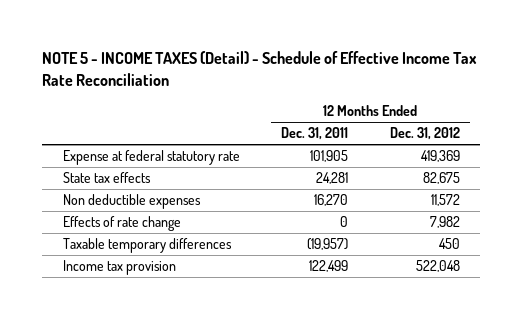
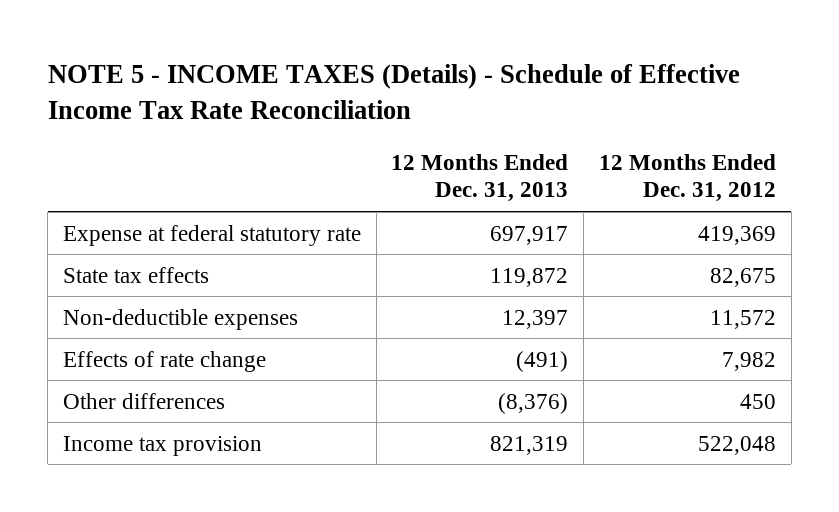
- NOTE 5 - INCOME TAXES (Detail) - Schedule of Effective Income Tax Rate Reconciliation
+ NOTE 5 - INCOME TAXES (Details) - Schedule of Effective Income Tax Rate Reconciliation
- | 12 Months Ended Dec. 31, 2011 | 12 Months Ended Dec. 31, 2012
+ | 12 Months Ended Dec. 31, 2013 | 12 Months Ended Dec. 31, 2012
- Non deductible expenses | 16,270 | 11,572
+ Non-deductible expenses | 12,397 | 11,572
- Taxable temporary differences | (19,957) | 450
+ Other differences | (8,376) | 450

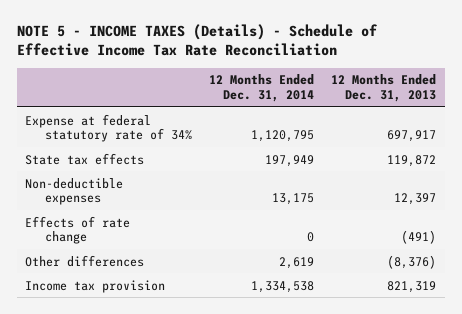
- | 12 Months Ended Dec. 31, 2013 | 12 Months Ended Dec. 31, 2012
+ | 12 Months Ended Dec. 31, 2014 | 12 Months Ended Dec. 31, 2013
- Expense at federal statutory rate | 697,917 | 419,369
+ Expense at federal statutory rate of 34% | 1,120,795 | 697,917

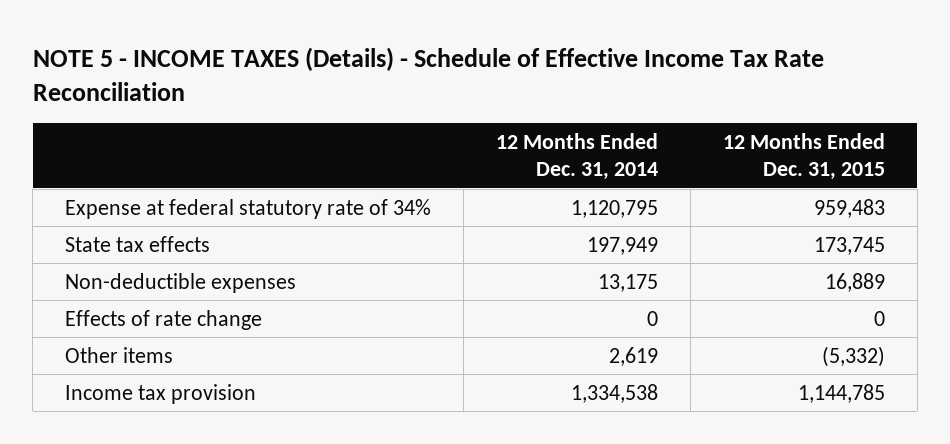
- | 12 Months Ended Dec. 31, 2014 | 12 Months Ended Dec. 31, 2013
+ | 12 Months Ended Dec. 31, 2014 | 12 Months Ended Dec. 31, 2015
- Other differences | 2,619 | (8,376)
+ Other items | 2,619 | (5,332)

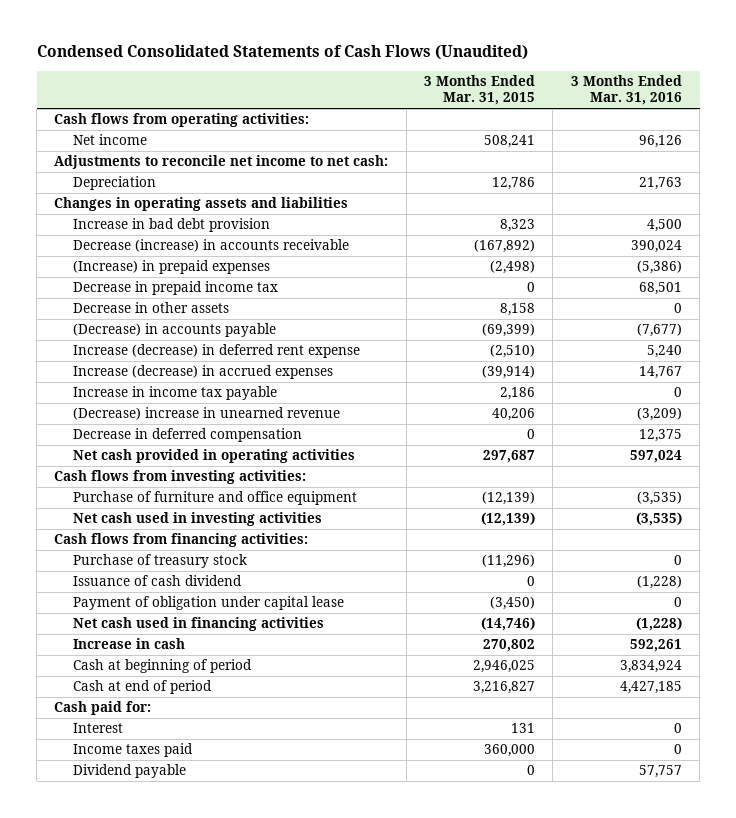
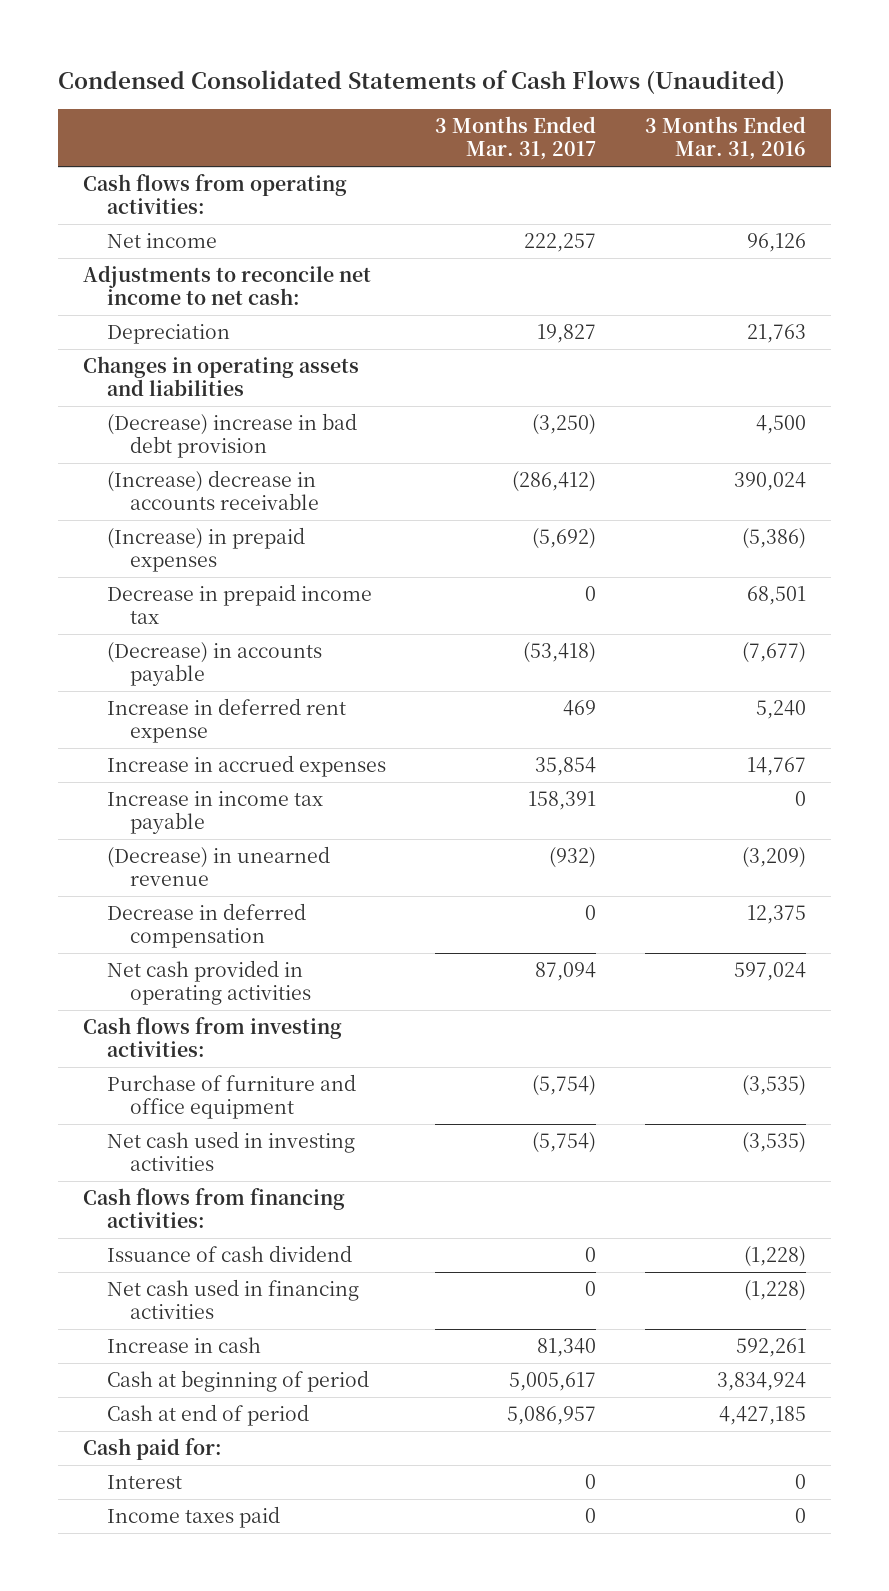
- | 3 Months Ended Mar. 31, 2015 | 3 Months Ended Mar. 31, 2016
+ | 3 Months Ended Mar. 31, 2017 | 3 Months Ended Mar. 31, 2016
- Increase in bad debt provision | 8,323 | 4,500
- Decrease (increase) in accounts receivable | (167,892) | 390,024
+ (Decrease) increase in bad debt provision | (3,250) | 4,500
+ (Increase) decrease in accounts receivable | (286,412) | 390,024
- Decrease in other assets | 8,158 | 0
- Increase (decrease) in deferred rent expense | (2,510) | 5,240
- Increase (decrease) in accrued expenses | (39,914) | 14,767
+ Increase in deferred rent expense | 469 | 5,240
+ Increase in accrued expenses | 35,854 | 14,767
- (Decrease) increase in unearned revenue | 40,206 | (3,209)
+ (Decrease) in unearned revenue | (932) | (3,209)
- Purchase of treasury stock | (11,296) | 0
- Payment of obligation under capital lease | (3,450) | 0
- Dividend payable | 0 | 57,757

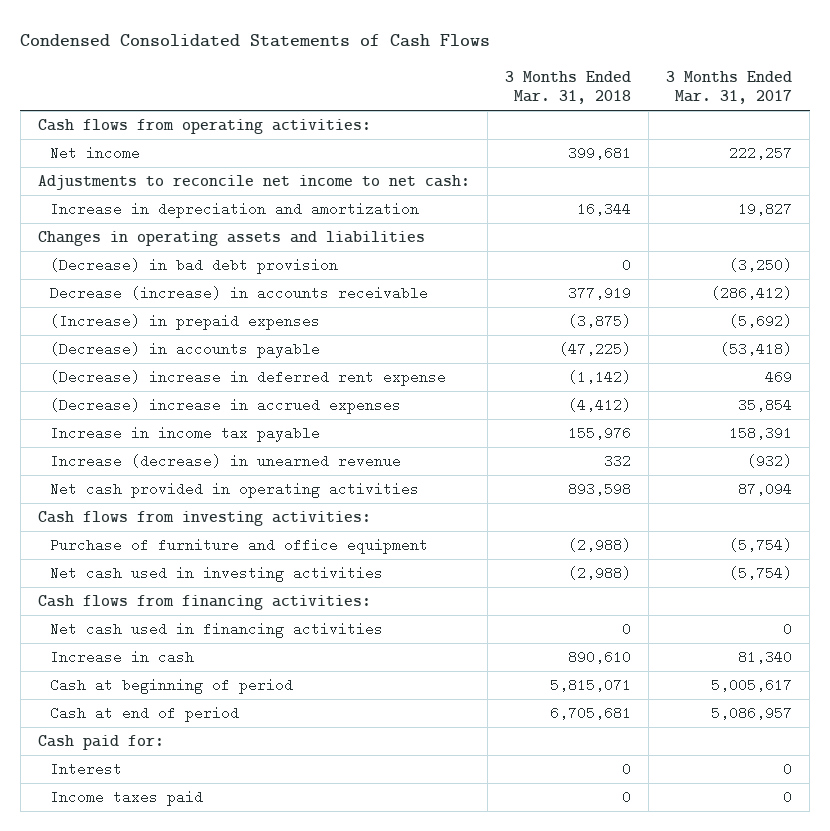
- Condensed Consolidated Statements of Cash Flows (Unaudited)
+ Condensed Consolidated Statements of Cash Flows
- | 3 Months Ended Mar. 31, 2017 | 3 Months Ended Mar. 31, 2016
+ | 3 Months Ended Mar. 31, 2018 | 3 Months Ended Mar. 31, 2017
- Depreciation | 19,827 | 21,763
+ Increase in depreciation and amortization | 16,344 | 19,827
- (Decrease) increase in bad debt provision | (3,250) | 4,500
- (Increase) decrease in accounts receivable | (286,412) | 390,024
+ (Decrease) in bad debt provision | 0 | (3,250)
+ Decrease (increase) in accounts receivable | 377,919 | (286,412)
- Decrease in prepaid income tax | 0 | 68,501
- Increase in deferred rent expense | 469 | 5,240
- Increase in accrued expenses | 35,854 | 14,767
+ (Decrease) increase in deferred rent expense | (1,142) | 469
+ (Decrease) increase in accrued expenses | (4,412) | 35,854
- (Decrease) in unearned revenue | (932) | (3,209)
- Decrease in deferred compensation | 0 | 12,375
+ Increase (decrease) in unearned revenue | 332 | (932)
- Issuance of cash dividend | 0 | (1,228)

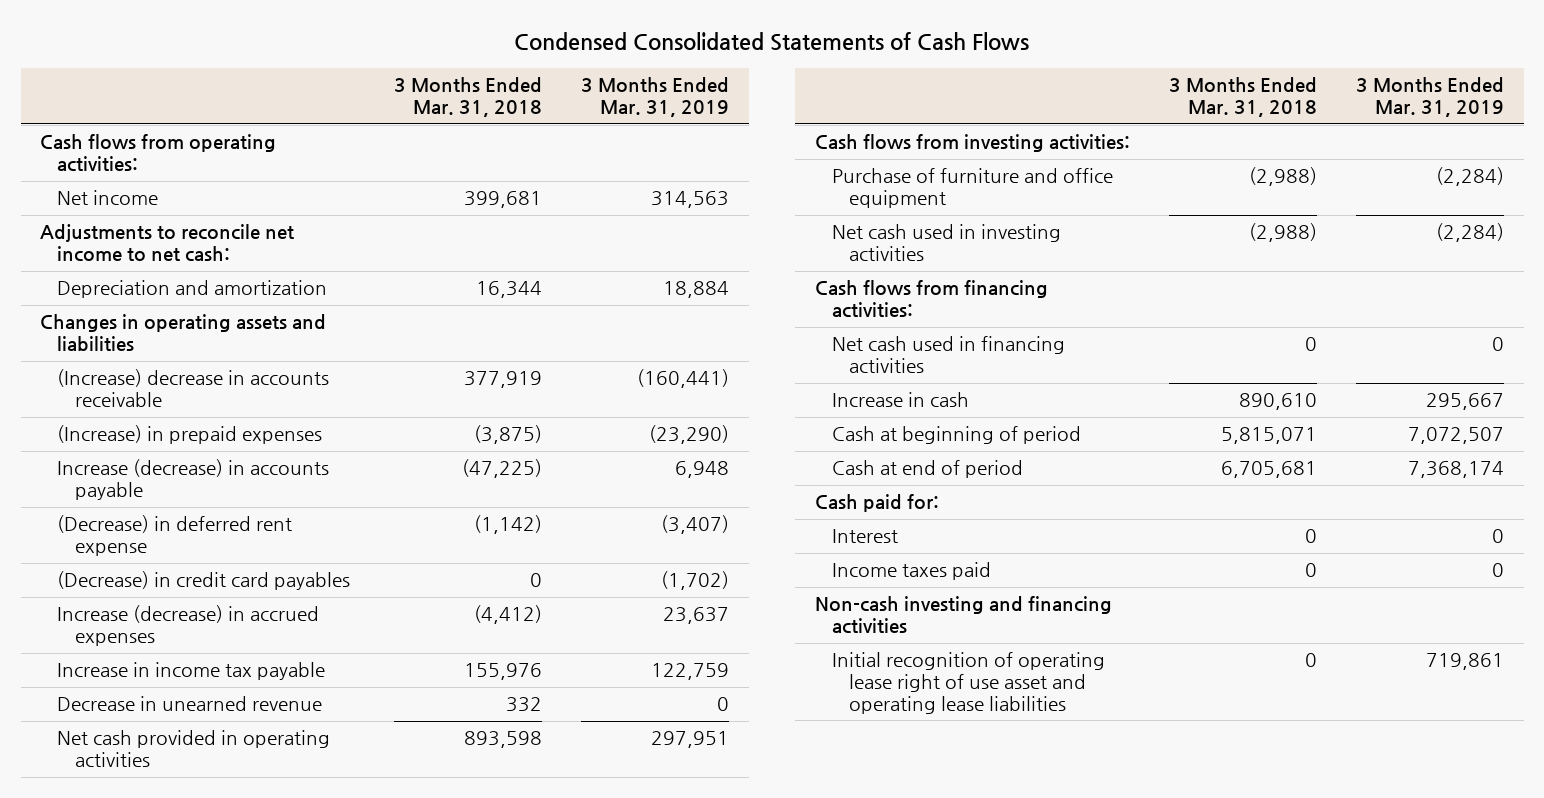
- | 3 Months Ended Mar. 31, 2018 | 3 Months Ended Mar. 31, 2017
+ | 3 Months Ended Mar. 31, 2018 | 3 Months Ended Mar. 31, 2019
- Increase in depreciation and amortization | 16,344 | 19,827
+ Depreciation and amortization | 16,344 | 18,884
- (Decrease) in bad debt provision | 0 | (3,250)
- Decrease (increase) in accounts receivable | 377,919 | (286,412)
+ (Increase) decrease in accounts receivable | 377,919 | (160,441)
- (Decrease) in accounts payable | (47,225) | (53,418)
- (Decrease) increase in deferred rent expense | (1,142) | 469
- (Decrease) increase in accrued expenses | (4,412) | 35,854
+ Increase (decrease) in accounts payable | (47,225) | 6,948
+ (Decrease) in deferred rent expense | (1,142) | (3,407)
+ (Decrease) in credit card payables | 0 | (1,702)
+ Increase (decrease) in accrued expenses | (4,412) | 23,637
- Increase (decrease) in unearned revenue | 332 | (932)
+ Decrease in unearned revenue | 332 | 0
+ Non-cash investing and financing activities
+ Initial recognition of operating lease right of use asset and operating lease liabilities | 0 | 719,861

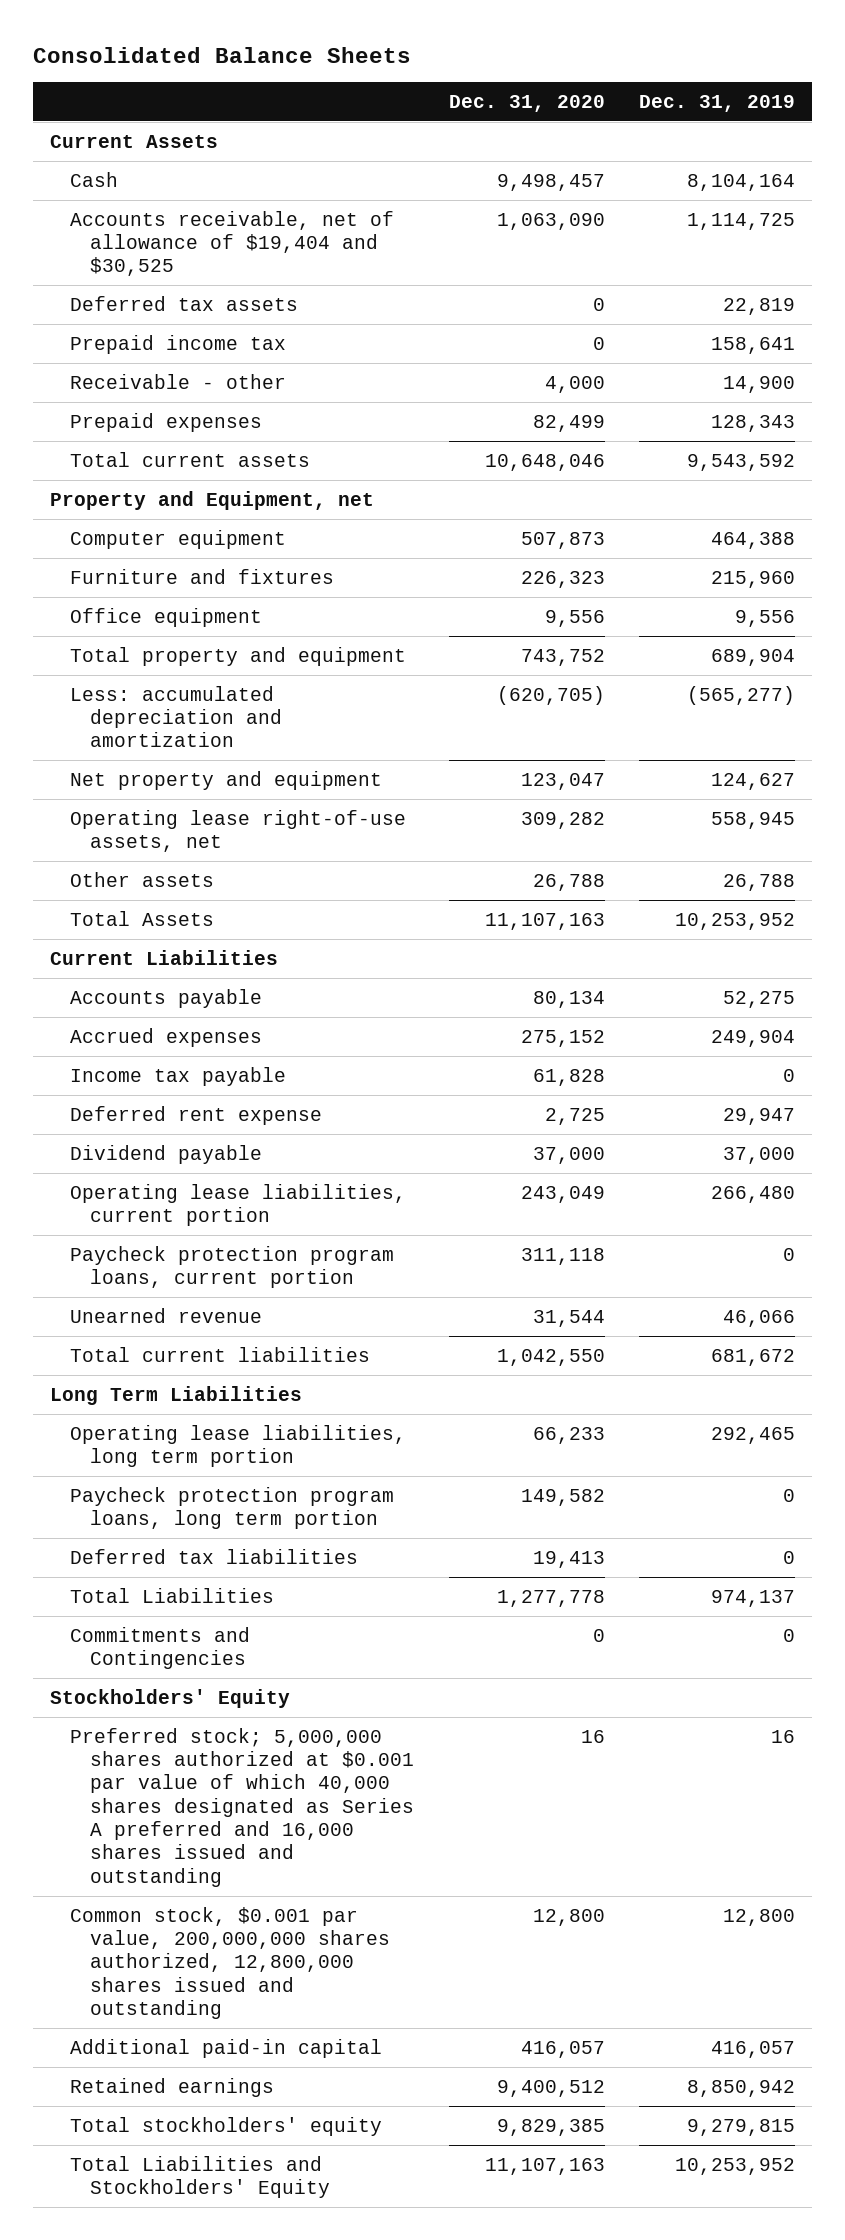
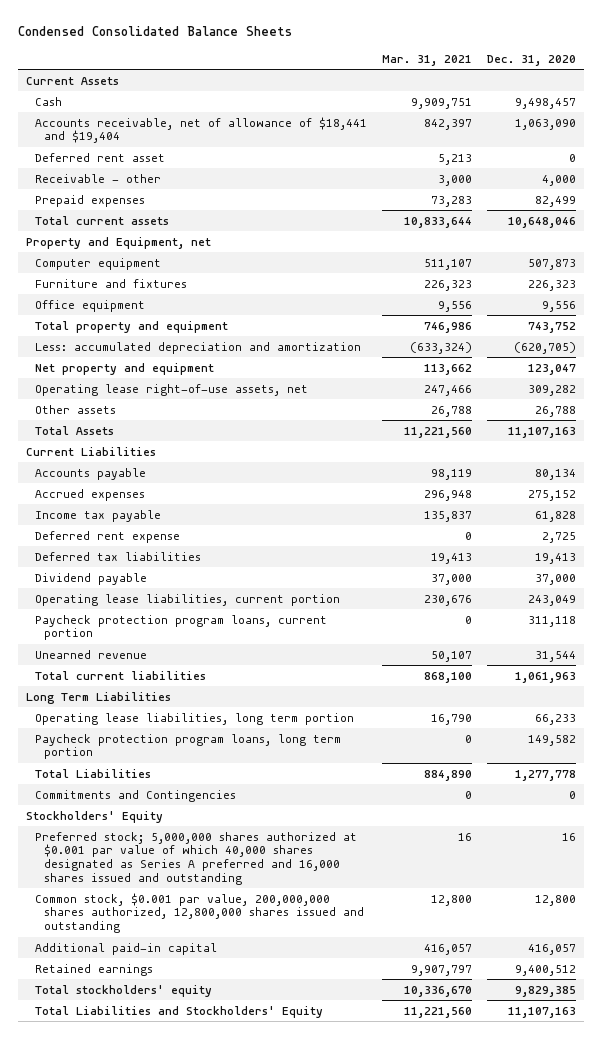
- Consolidated Balance Sheets
+ Condensed Consolidated Balance Sheets
- | Dec. 31, 2020 | Dec. 31, 2019
+ | Mar. 31, 2021 | Dec. 31, 2020
- Accounts receivable, net of allowance of $19,404 and $30,525 | 1,063,090 | 1,114,725
- Deferred tax assets | 0 | 22,819
- Prepaid income tax | 0 | 158,641
+ Accounts receivable, net of allowance of $18,441 and $19,404 | 842,397 | 1,063,090
+ Deferred rent asset | 5,213 | 0
moved up: Deferred tax liabilities | 19,413 | 19,413
- Total current liabilities | 1,042,550 | 681,672
+ Total current liabilities | 868,100 | 1,061,963

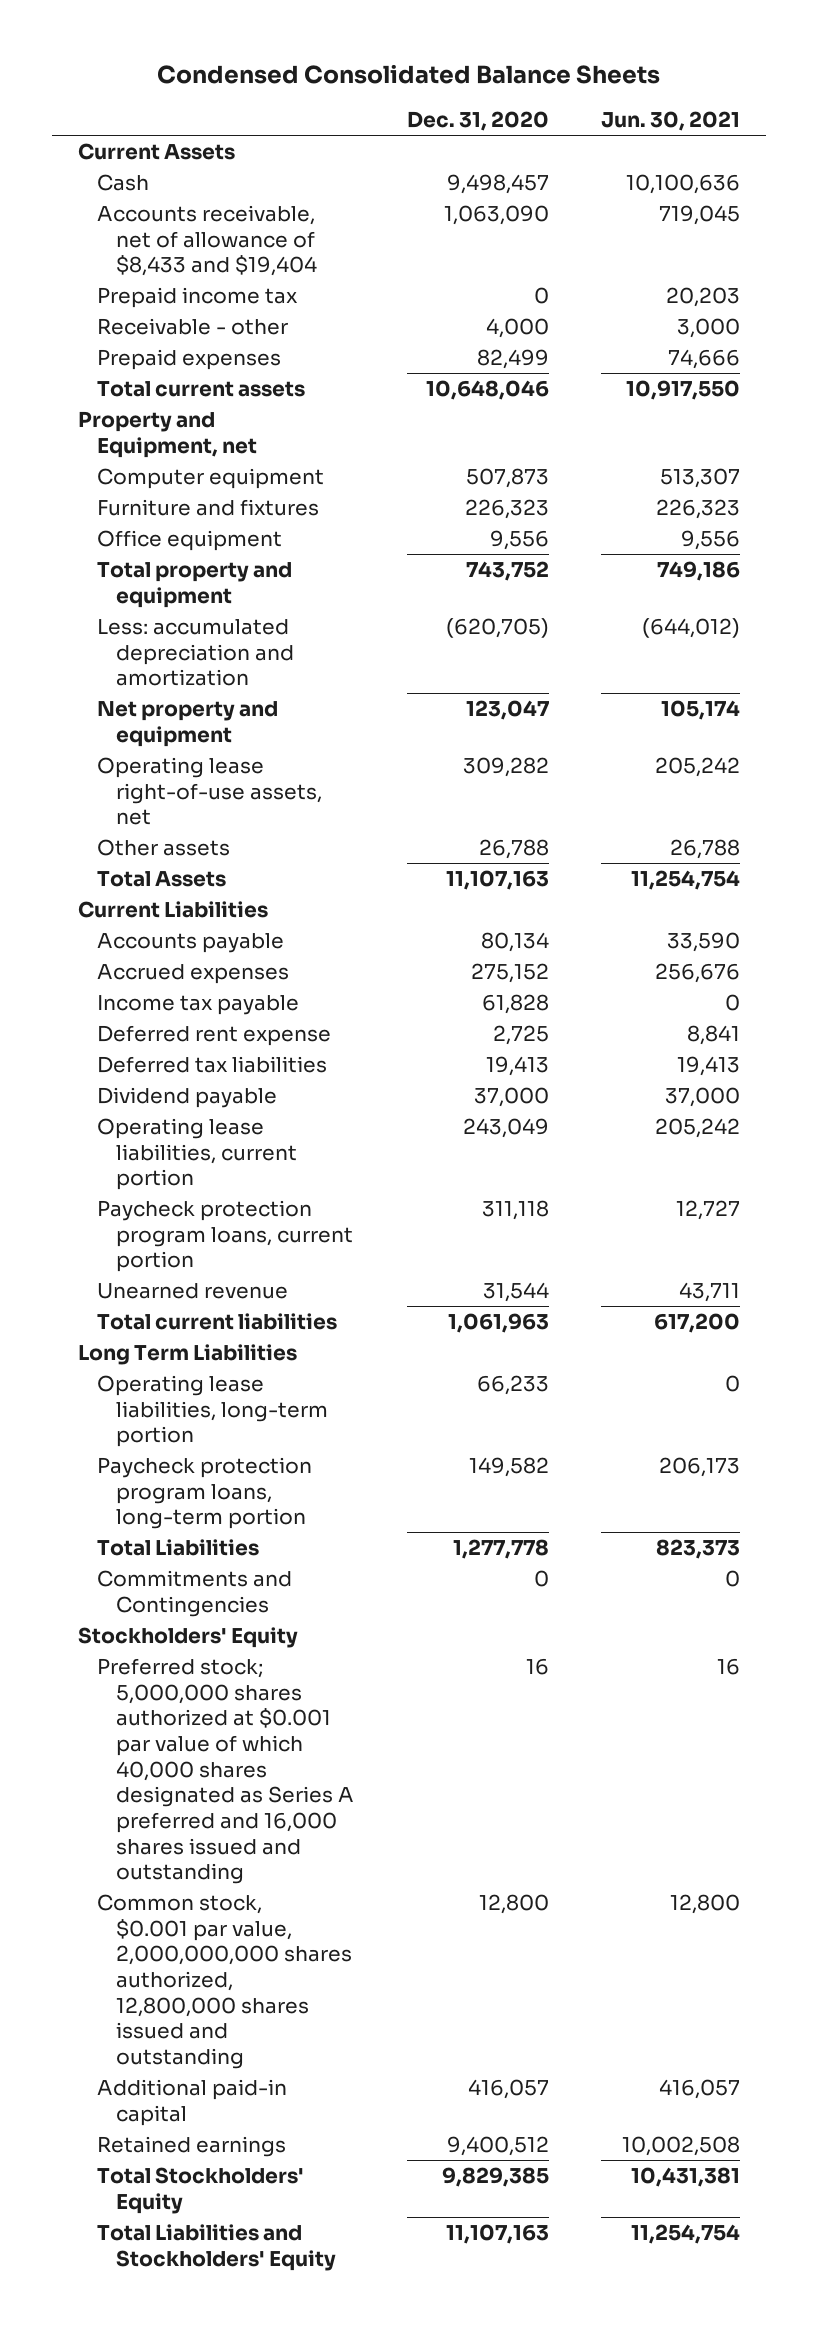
- | Mar. 31, 2021 | Dec. 31, 2020
+ | Dec. 31, 2020 | Jun. 30, 2021
- Accounts receivable, net of allowance of $18,441 and $19,404 | 842,397 | 1,063,090
- Deferred rent asset | 5,213 | 0
+ Accounts receivable, net of allowance of $8,433 and $19,404 | 1,063,090 | 719,045
+ Prepaid income tax | 0 | 20,203
- Operating lease liabilities, long term portion | 16,790 | 66,233
- Paycheck protection program loans, long term portion | 0 | 149,582
+ Operating lease liabilities, long-term portion | 66,233 | 0
+ Paycheck protection program loans, long-term portion | 149,582 | 206,173
- Common stock, $0.001 par value, 200,000,000 shares authorized, 12,800,000 shares issued and outstanding | 12,800 | 12,800
+ Common stock, $0.001 par value, 2,000,000,000 shares authorized, 12,800,000 shares issued and outstanding | 12,800 | 12,800
- Total stockholders' equity | 10,336,670 | 9,829,385
+ Total Stockholders' Equity | 9,829,385 | 10,431,381

